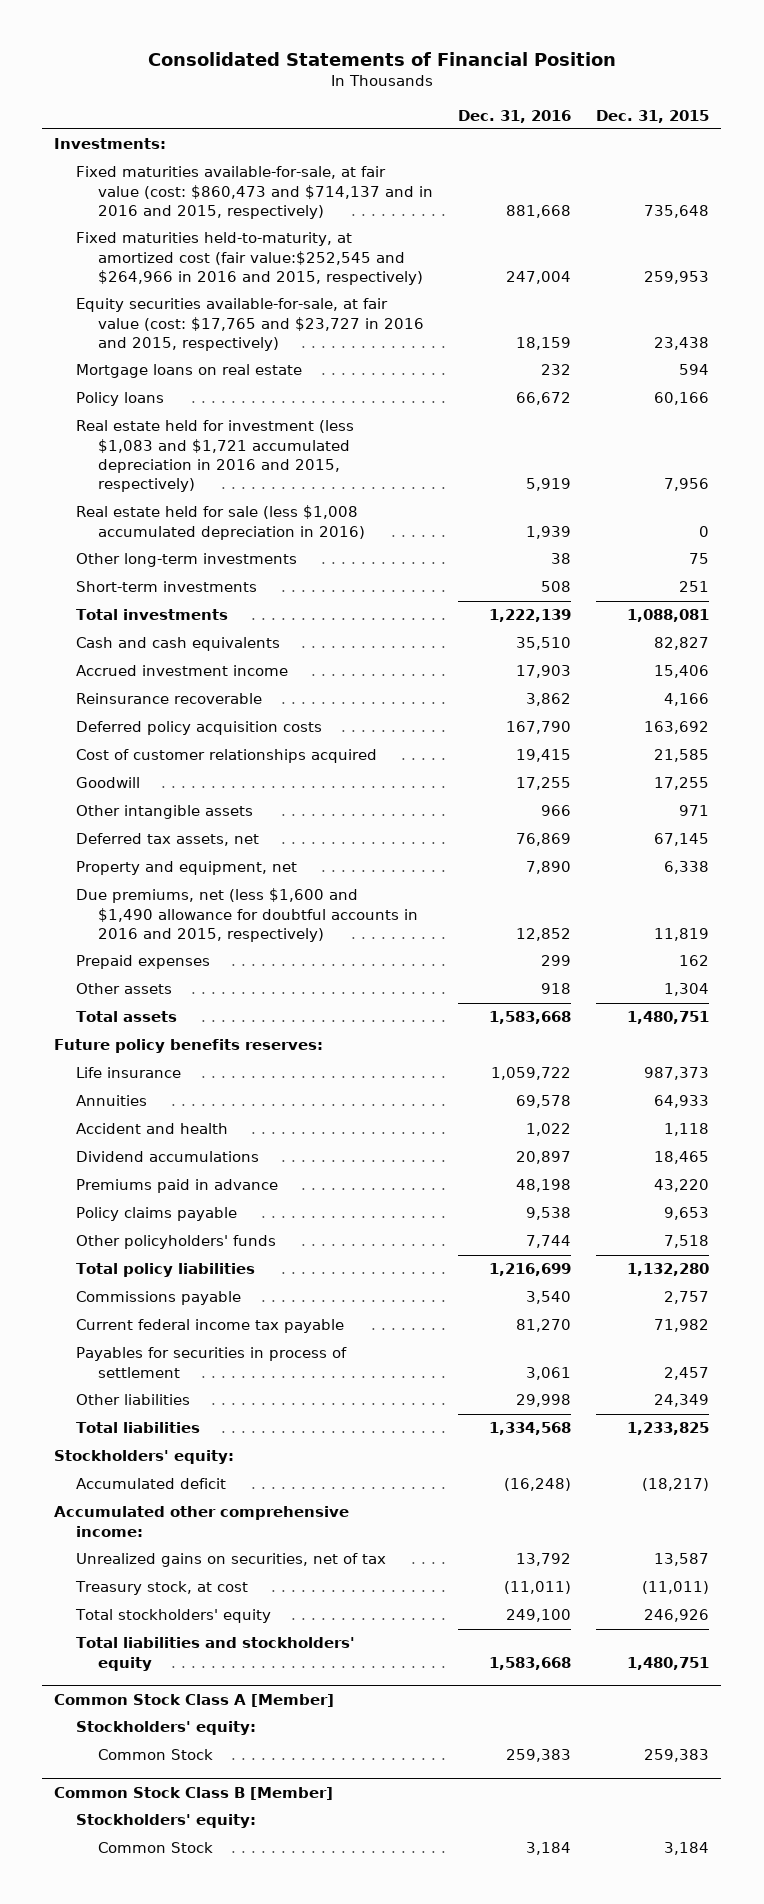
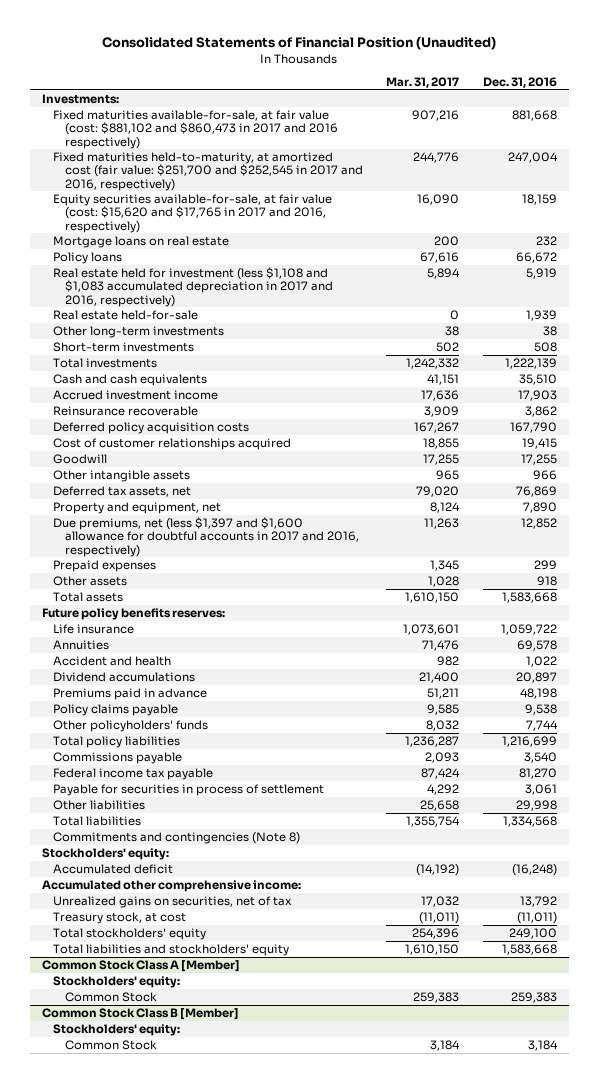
- Consolidated Statements of Financial Position
+ Consolidated Statements of Financial Position (Unaudited)
- | Dec. 31, 2016 | Dec. 31, 2015
+ | Mar. 31, 2017 | Dec. 31, 2016
- Fixed maturities available-for-sale, at fair value (cost: $860,473 and $714,137 and in 2016 and 2015, respectively) | 881,668 | 735,648
- Fixed maturities held-to-maturity, at amortized cost (fair value:$252,545 and $264,966 in 2016 and 2015, respectively) | 247,004 | 259,953
- Equity securities available-for-sale, at fair value (cost: $17,765 and $23,727 in 2016 and 2015, respectively) | 18,159 | 23,438
+ Fixed maturities available-for-sale, at fair value (cost: $881,102 and $860,473 in 2017 and 2016 respectively) | 907,216 | 881,668
+ Fixed maturities held-to-maturity, at amortized cost (fair value: $251,700 and $252,545 in 2017 and 2016, respectively) | 244,776 | 247,004
+ Equity securities available-for-sale, at fair value (cost: $15,620 and $17,765 in 2017 and 2016, respectively) | 16,090 | 18,159
- Real estate held for investment (less $1,083 and $1,721 accumulated depreciation in 2016 and 2015, respectively) | 5,919 | 7,956
- Real estate held for sale (less $1,008 accumulated depreciation in 2016) | 1,939 | 0
+ Real estate held for investment (less $1,108 and $1,083 accumulated depreciation in 2017 and 2016, respectively) | 5,894 | 5,919
+ Real estate held-for-sale | 0 | 1,939
- Due premiums, net (less $1,600 and $1,490 allowance for doubtful accounts in 2016 and 2015, respectively) | 12,852 | 11,819
+ Due premiums, net (less $1,397 and $1,600 allowance for doubtful accounts in 2017 and 2016, respectively) | 11,263 | 12,852
- Current federal income tax payable | 81,270 | 71,982
- Payables for securities in process of settlement | 3,061 | 2,457
+ Federal income tax payable | 87,424 | 81,270
+ Payable for securities in process of settlement | 4,292 | 3,061
+ Commitments and contingencies (Note 8)

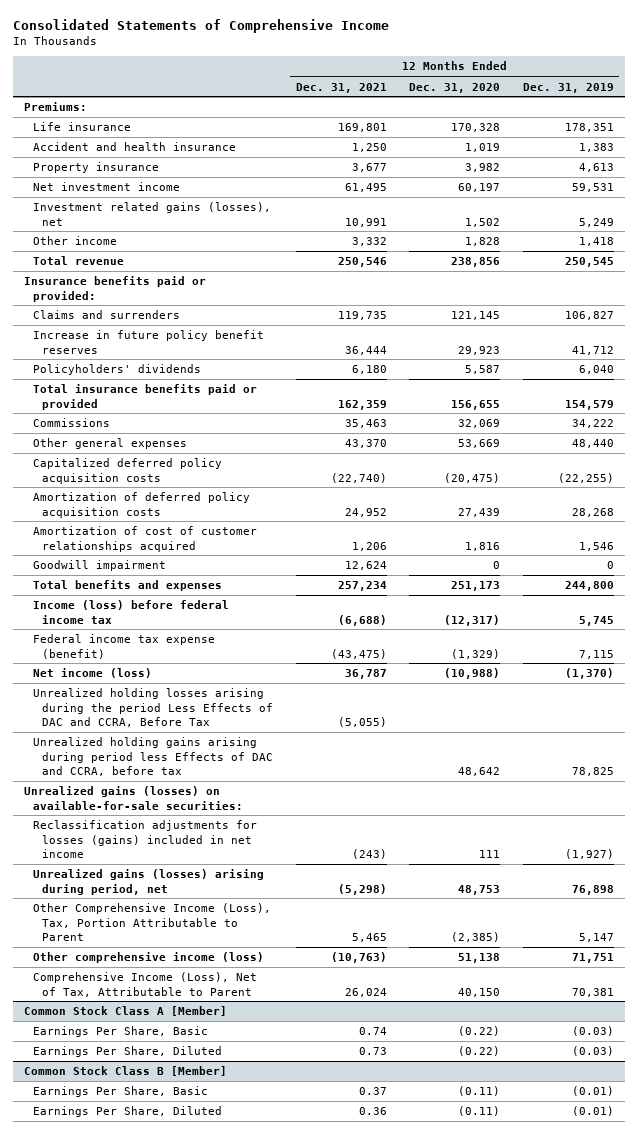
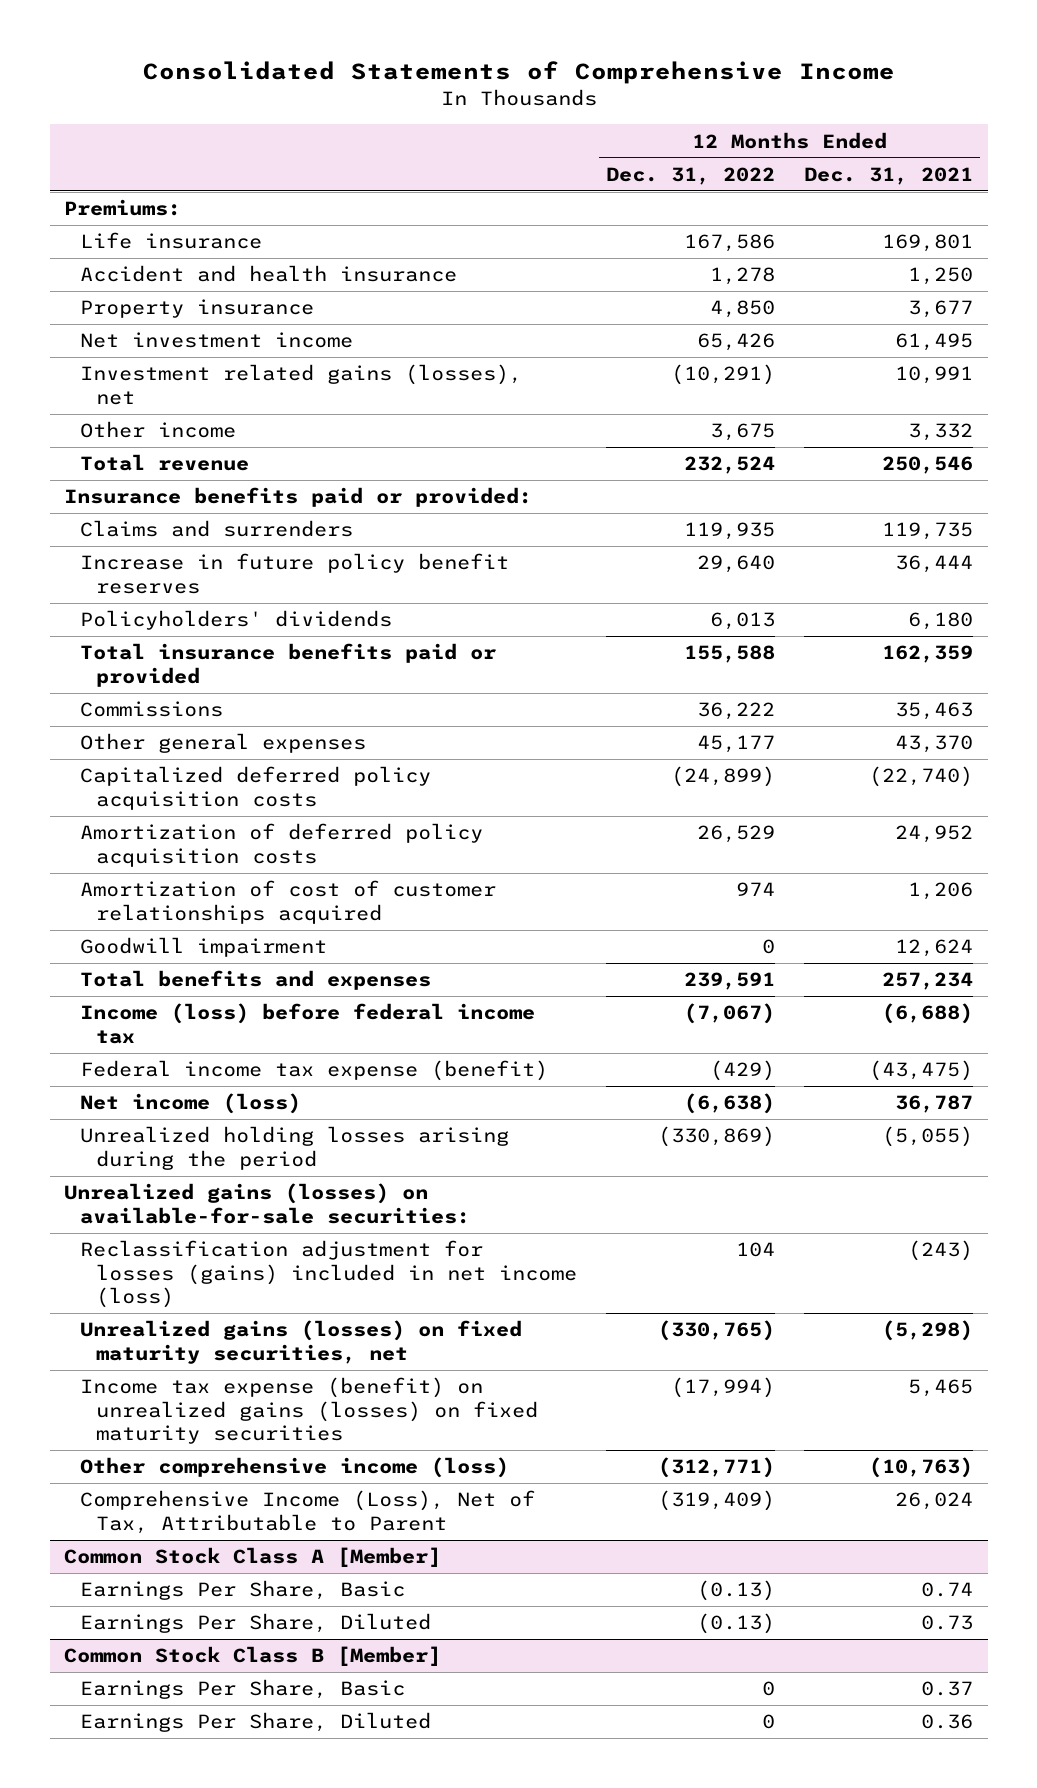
- | 12 Months Ended Dec. 31, 2021 | 12 Months Ended Dec. 31, 2020 | 12 Months Ended Dec. 31, 2019
+ | 12 Months Ended Dec. 31, 2022 | 12 Months Ended Dec. 31, 2021
- Unrealized holding losses arising during the period Less Effects of DAC and CCRA, Before Tax | (5,055) | |
- Unrealized holding gains arising during period less Effects of DAC and CCRA, before tax | | 48,642 | 78,825
+ Unrealized holding losses arising during the period | (330,869) | (5,055)
- Reclassification adjustments for losses (gains) included in net income | (243) | 111 | (1,927)
- Unrealized gains (losses) arising during period, net | (5,298) | 48,753 | 76,898
- Other Comprehensive Income (Loss), Tax, Portion Attributable to Parent | 5,465 | (2,385) | 5,147
+ Reclassification adjustment for losses (gains) included in net income (loss) | 104 | (243)
+ Unrealized gains (losses) on fixed maturity securities, net | (330,765) | (5,298)
+ Income tax expense (benefit) on unrealized gains (losses) on fixed maturity securities | (17,994) | 5,465

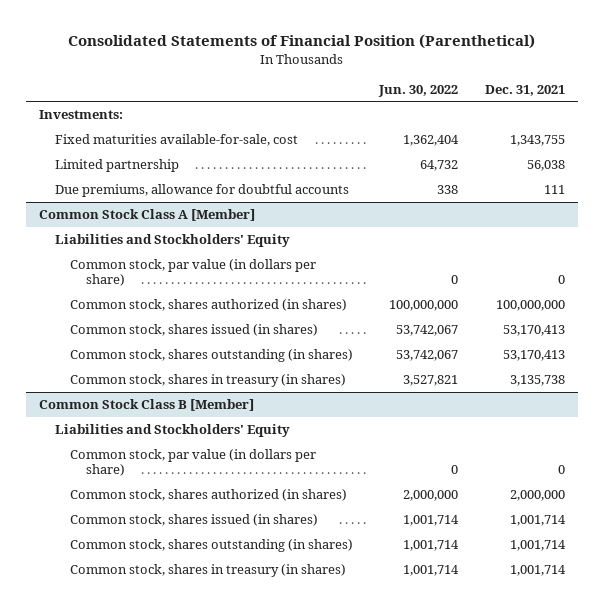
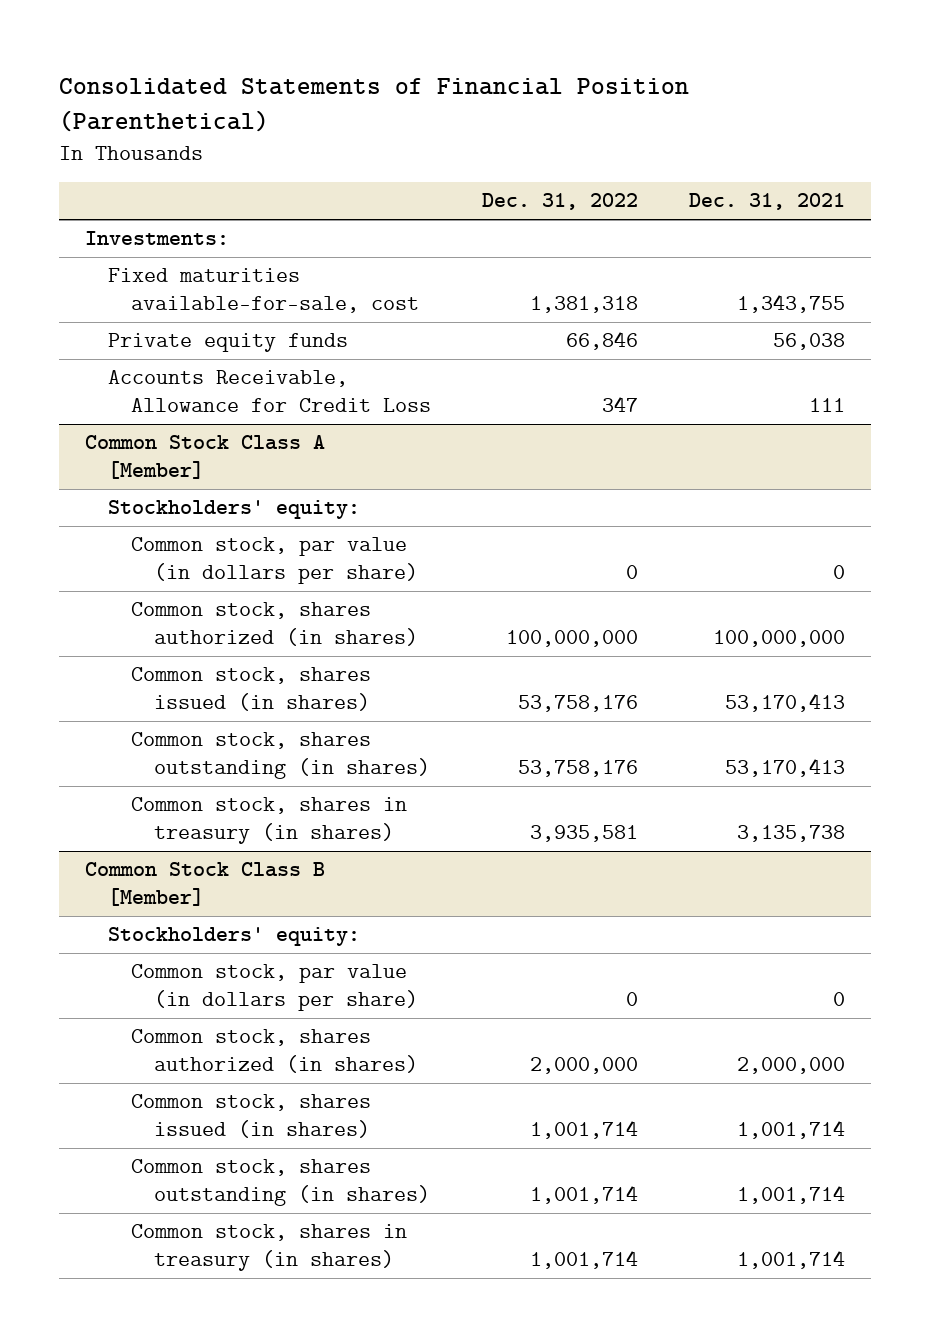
- | Jun. 30, 2022 | Dec. 31, 2021
+ | Dec. 31, 2022 | Dec. 31, 2021
- Limited partnership | 64,732 | 56,038
- Due premiums, allowance for doubtful accounts | 338 | 111
+ Private equity funds | 66,846 | 56,038
+ Accounts Receivable, Allowance for Credit Loss | 347 | 111
@ Common Stock Class A [Member]
- Liabilities and Stockholders' Equity
+ Stockholders' equity:
@ Common Stock Class B [Member]
- Liabilities and Stockholders' Equity
+ Stockholders' equity:

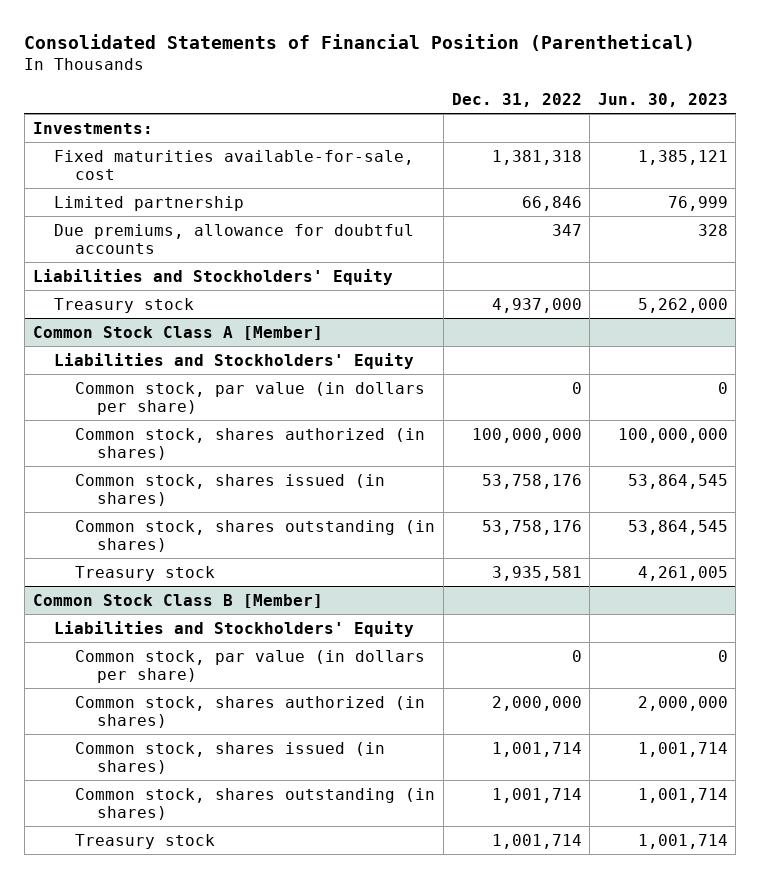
- | Dec. 31, 2022 | Dec. 31, 2021
+ | Dec. 31, 2022 | Jun. 30, 2023
- Private equity funds | 66,846 | 56,038
- Accounts Receivable, Allowance for Credit Loss | 347 | 111
+ Limited partnership | 66,846 | 76,999
+ Due premiums, allowance for doubtful accounts | 347 | 328
+ Liabilities and Stockholders' Equity
+ Treasury stock | 4,937,000 | 5,262,000
@ Common Stock Class A [Member]
- Stockholders' equity:
+ Liabilities and Stockholders' Equity
- Common stock, shares in treasury (in shares) | 3,935,581 | 3,135,738
+ Treasury stock | 3,935,581 | 4,261,005
@ Common Stock Class B [Member]
- Stockholders' equity:
+ Liabilities and Stockholders' Equity
- Common stock, shares in treasury (in shares) | 1,001,714 | 1,001,714
+ Treasury stock | 1,001,714 | 1,001,714

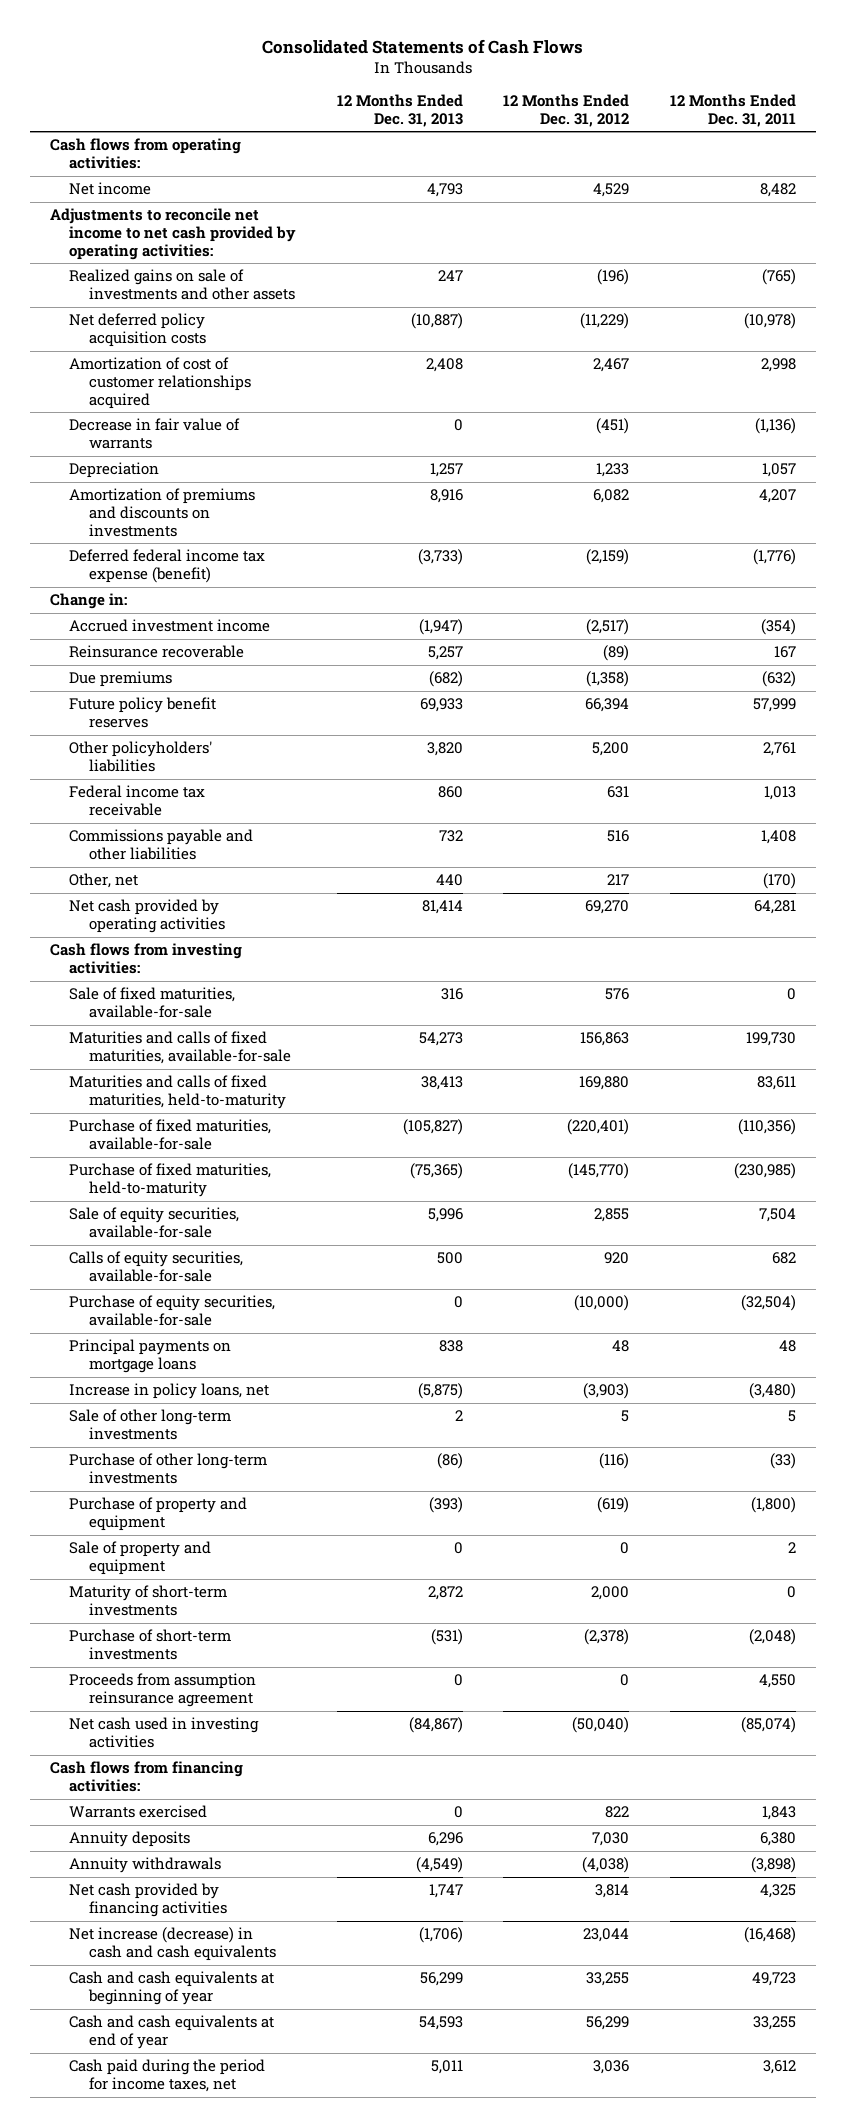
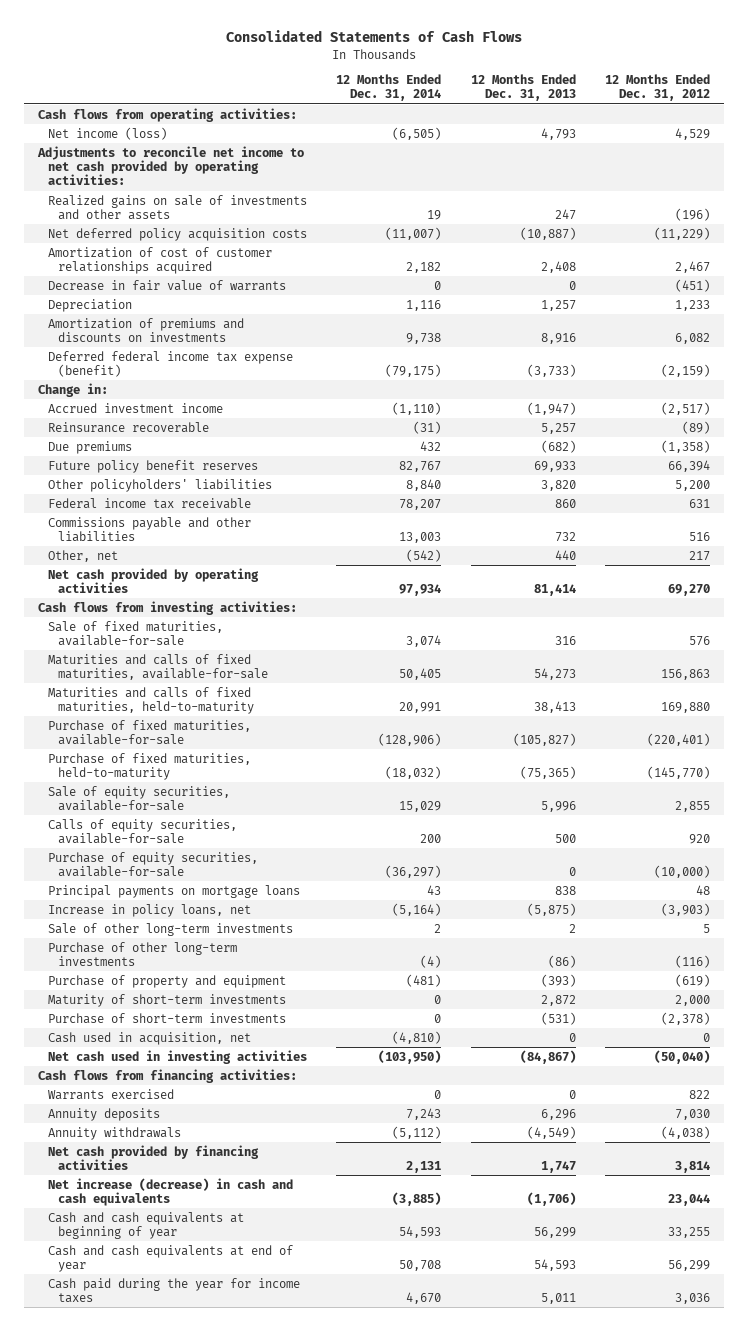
- | 12 Months Ended Dec. 31, 2013 | 12 Months Ended Dec. 31, 2012 | 12 Months Ended Dec. 31, 2011
+ | 12 Months Ended Dec. 31, 2014 | 12 Months Ended Dec. 31, 2013 | 12 Months Ended Dec. 31, 2012
- Net income | 4,793 | 4,529 | 8,482
+ Net income (loss) | (6,505) | 4,793 | 4,529
- Sale of property and equipment | 0 | 0 | 2
- Proceeds from assumption reinsurance agreement | 0 | 0 | 4,550
+ Cash used in acquisition, net | (4,810) | 0 | 0
- Cash paid during the period for income taxes, net | 5,011 | 3,036 | 3,612
+ Cash paid during the year for income taxes | 4,670 | 5,011 | 3,036

